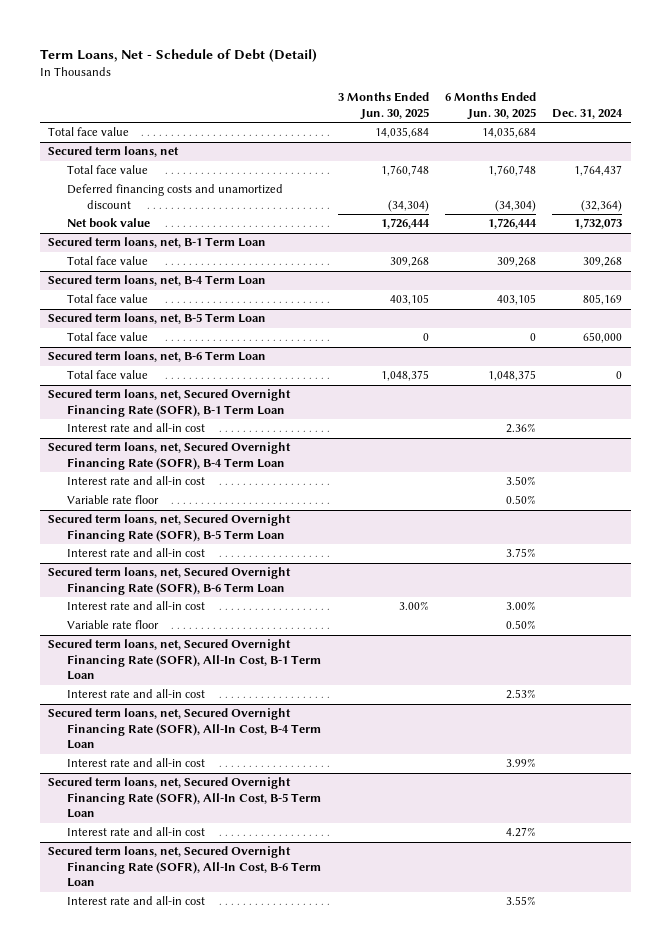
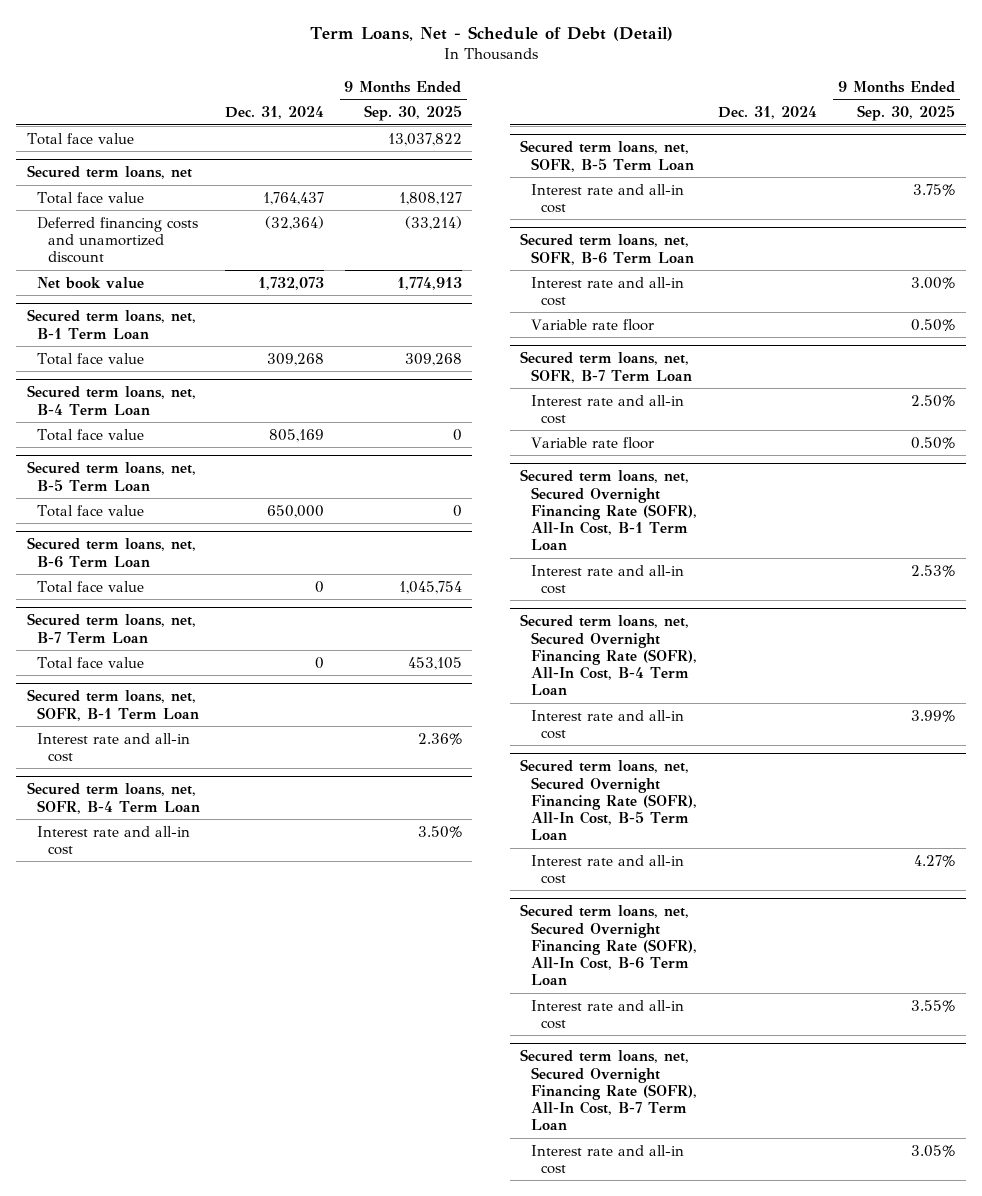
- | 3 Months Ended Jun. 30, 2025 | 6 Months Ended Jun. 30, 2025 | Dec. 31, 2024
+ | Dec. 31, 2024 | 9 Months Ended Sep. 30, 2025
- Secured term loans, net, Secured Overnight Financing Rate (SOFR), B-1 Term Loan
+ Secured term loans, net, B-7 Term Loan
+ Total face value | 0 | 453,105
+ Secured term loans, net, SOFR, B-1 Term Loan
- Secured term loans, net, Secured Overnight Financing Rate (SOFR), B-4 Term Loan
+ Secured term loans, net, SOFR, B-4 Term Loan
- Variable rate floor | | 0.50% |
- Secured term loans, net, Secured Overnight Financing Rate (SOFR), B-5 Term Loan
+ Secured term loans, net, SOFR, B-5 Term Loan
- Secured term loans, net, Secured Overnight Financing Rate (SOFR), B-6 Term Loan
+ Secured term loans, net, SOFR, B-6 Term Loan
+ Secured term loans, net, SOFR, B-7 Term Loan
+ Interest rate and all-in cost | | 2.50%
+ Variable rate floor | | 0.50%
+ Secured term loans, net, Secured Overnight Financing Rate (SOFR), All-In Cost, B-7 Term Loan
+ Interest rate and all-in cost | | 3.05%

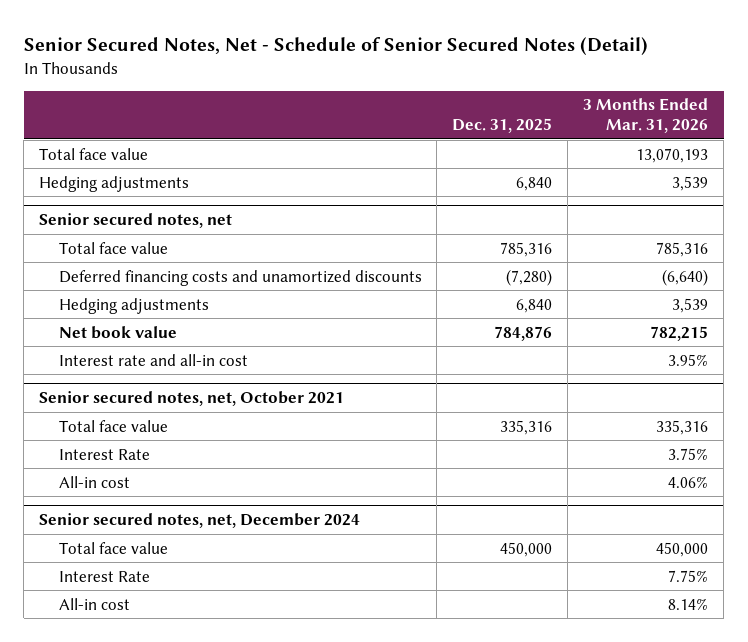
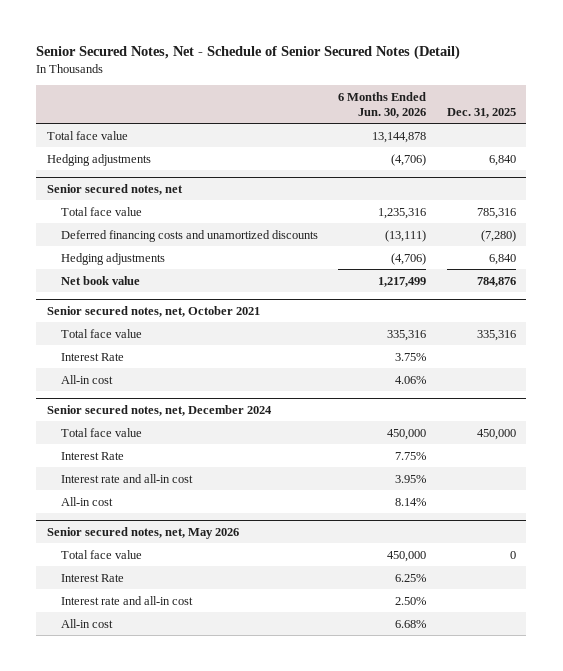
- | Dec. 31, 2025 | 3 Months Ended Mar. 31, 2026
+ | 6 Months Ended Jun. 30, 2026 | Dec. 31, 2025
@ Senior secured notes, net
- Interest rate and all-in cost | | 3.95%
@ Senior secured notes, net, December 2024
+ Interest rate and all-in cost | 3.95% |
+ Senior secured notes, net, May 2026
+ Total face value | 450,000 | 0
+ Interest Rate | 6.25% |
+ Interest rate and all-in cost | 2.50% |
+ All-in cost | 6.68% |

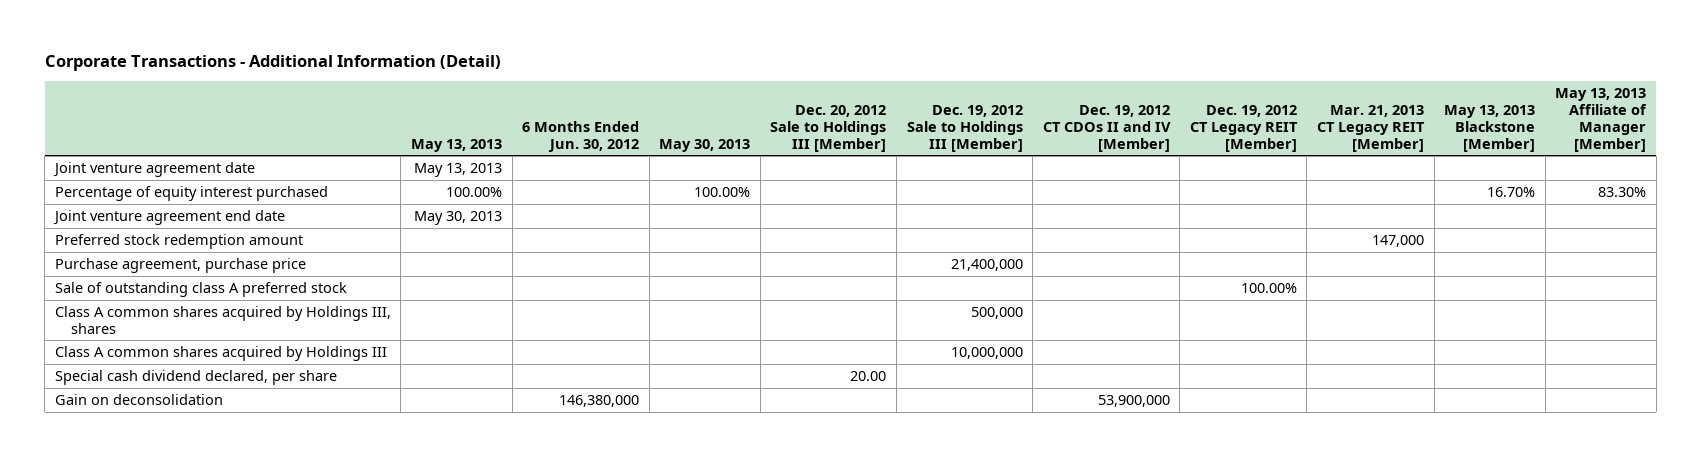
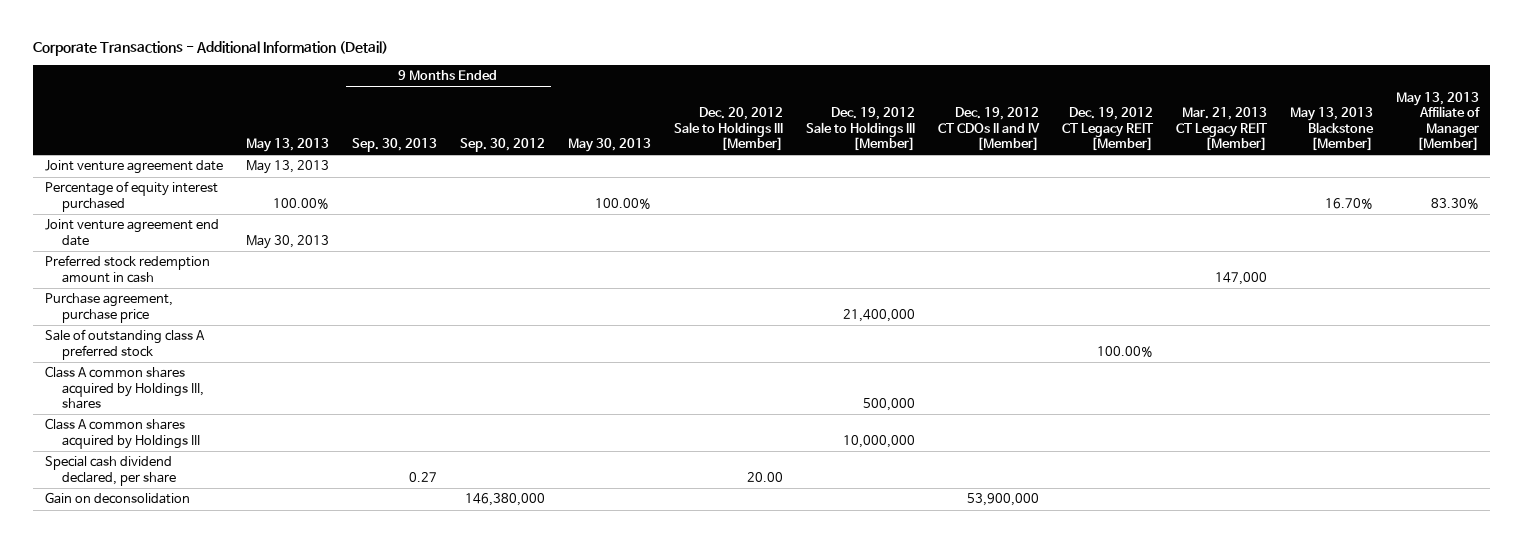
- | May 13, 2013 | 6 Months Ended Jun. 30, 2012 | May 30, 2013 | Dec. 20, 2012 Sale to Holdings III [Member] | Dec. 19, 2012 Sale to Holdings III [Member] | Dec. 19, 2012 CT CDOs II and IV [Member] | Dec. 19, 2012 CT Legacy REIT [Member] | Mar. 21, 2013 CT Legacy REIT [Member] | May 13, 2013 Blackstone [Member] | May 13, 2013 Affiliate of Manager [Member]
+ | May 13, 2013 | 9 Months Ended Sep. 30, 2013 | 9 Months Ended Sep. 30, 2012 | May 30, 2013 | Dec. 20, 2012 Sale to Holdings III [Member] | Dec. 19, 2012 Sale to Holdings III [Member] | Dec. 19, 2012 CT CDOs II and IV [Member] | Dec. 19, 2012 CT Legacy REIT [Member] | Mar. 21, 2013 CT Legacy REIT [Member] | May 13, 2013 Blackstone [Member] | May 13, 2013 Affiliate of Manager [Member]
- Preferred stock redemption amount | | | | | | | | 147,000 | |
+ Preferred stock redemption amount in cash | | | | | | | | | 147,000 | |

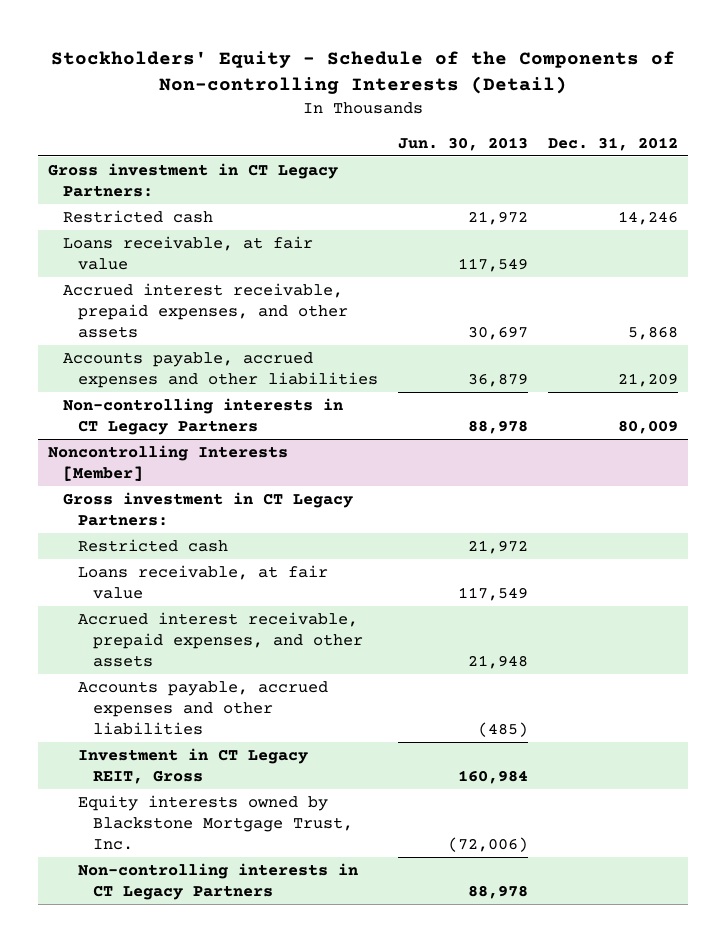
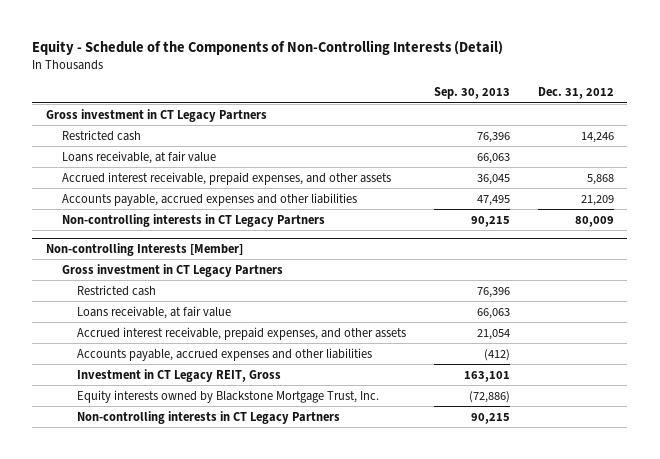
- Stockholders' Equity - Schedule of the Components of Non-controlling Interests (Detail)
+ Equity - Schedule of the Components of Non-Controlling Interests (Detail)
- | Jun. 30, 2013 | Dec. 31, 2012
+ | Sep. 30, 2013 | Dec. 31, 2012
- Gross investment in CT Legacy Partners:
+ Gross investment in CT Legacy Partners
- Noncontrolling Interests [Member]
- Gross investment in CT Legacy Partners:
- Restricted cash | 21,972 |
- Loans receivable, at fair value | 117,549 |
- Accrued interest receivable, prepaid expenses, and other assets | 21,948 |
- Accounts payable, accrued expenses and other liabilities | (485) |
- Investment in CT Legacy REIT, Gross | 160,984 |
- Equity interests owned by Blackstone Mortgage Trust, Inc. | (72,006) |
- Non-controlling interests in CT Legacy Partners | 88,978 |
+ Non-controlling Interests [Member]
+ Gross investment in CT Legacy Partners
+ Restricted cash | 76,396 |
+ Loans receivable, at fair value | 66,063 |
+ Accrued interest receivable, prepaid expenses, and other assets | 21,054 |
+ Accounts payable, accrued expenses and other liabilities | (412) |
+ Investment in CT Legacy REIT, Gross | 163,101 |
+ Equity interests owned by Blackstone Mortgage Trust, Inc. | (72,886) |
+ Non-controlling interests in CT Legacy Partners | 90,215 |

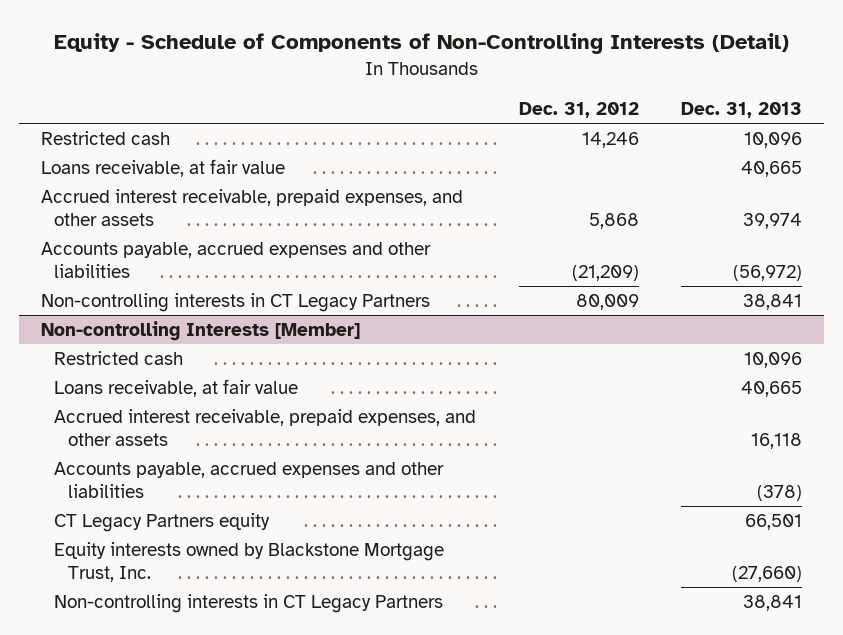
- Equity - Schedule of the Components of Non-Controlling Interests (Detail)
+ Equity - Schedule of Components of Non-Controlling Interests (Detail)
- | Sep. 30, 2013 | Dec. 31, 2012
+ | Dec. 31, 2012 | Dec. 31, 2013
- Gross investment in CT Legacy Partners
- Accounts payable, accrued expenses and other liabilities | 47,495 | 21,209
+ Accounts payable, accrued expenses and other liabilities | (21,209) | (56,972)
@ Non-controlling Interests [Member]
- Gross investment in CT Legacy Partners
- Investment in CT Legacy REIT, Gross | 163,101 |
+ CT Legacy Partners equity | | 66,501

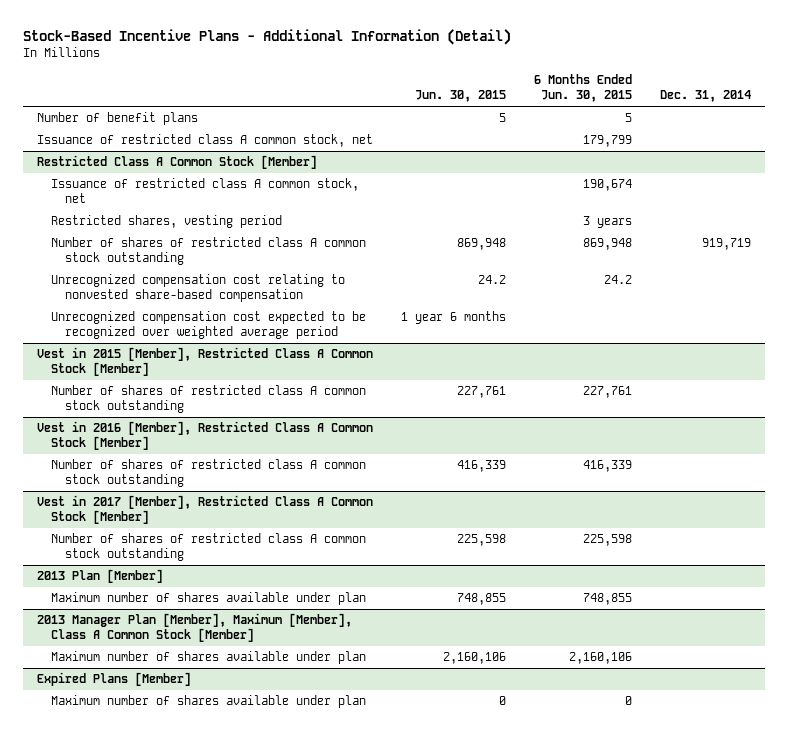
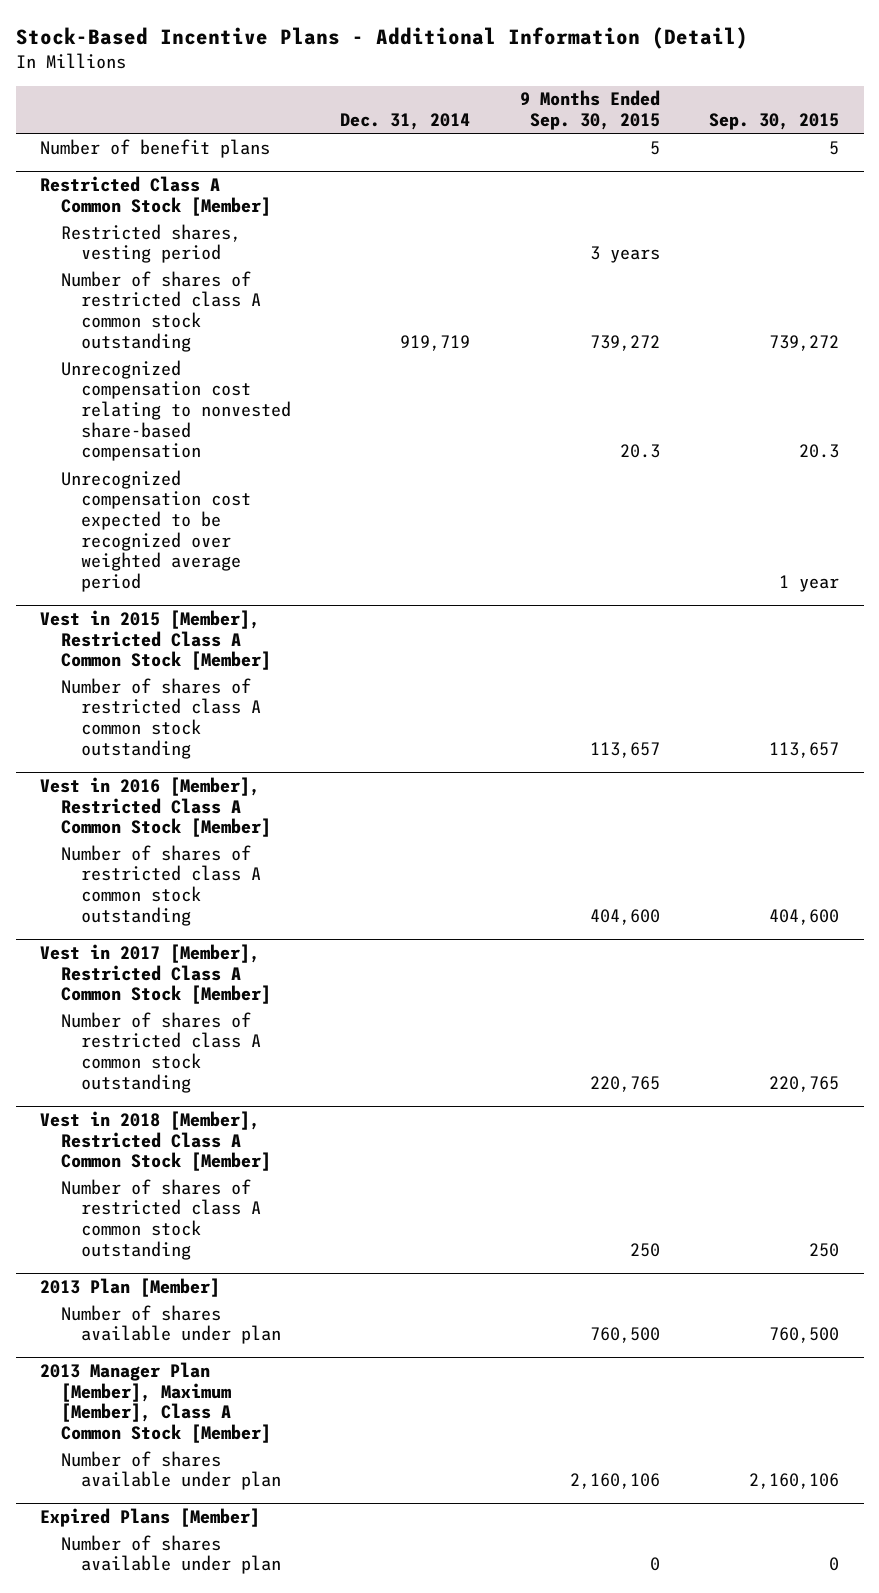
- | Jun. 30, 2015 | 6 Months Ended Jun. 30, 2015 | Dec. 31, 2014
+ | Dec. 31, 2014 | 9 Months Ended Sep. 30, 2015 | Sep. 30, 2015
- Issuance of restricted class A common stock, net | | 179,799 |
@ Restricted Class A Common Stock [Member]
- Issuance of restricted class A common stock, net | | 190,674 |
+ Vest in 2018 [Member], Restricted Class A Common Stock [Member]
+ Number of shares of restricted class A common stock outstanding | | 250 | 250
@ 2013 Plan [Member]
- Maximum number of shares available under plan | 748,855 | 748,855 |
+ Number of shares available under plan | | 760,500 | 760,500
@ 2013 Manager Plan [Member], Maximum [Member], Class A Common Stock [Member]
- Maximum number of shares available under plan | 2,160,106 | 2,160,106 |
+ Number of shares available under plan | | 2,160,106 | 2,160,106
@ Expired Plans [Member]
- Maximum number of shares available under plan | 0 | 0 |
+ Number of shares available under plan | | 0 | 0

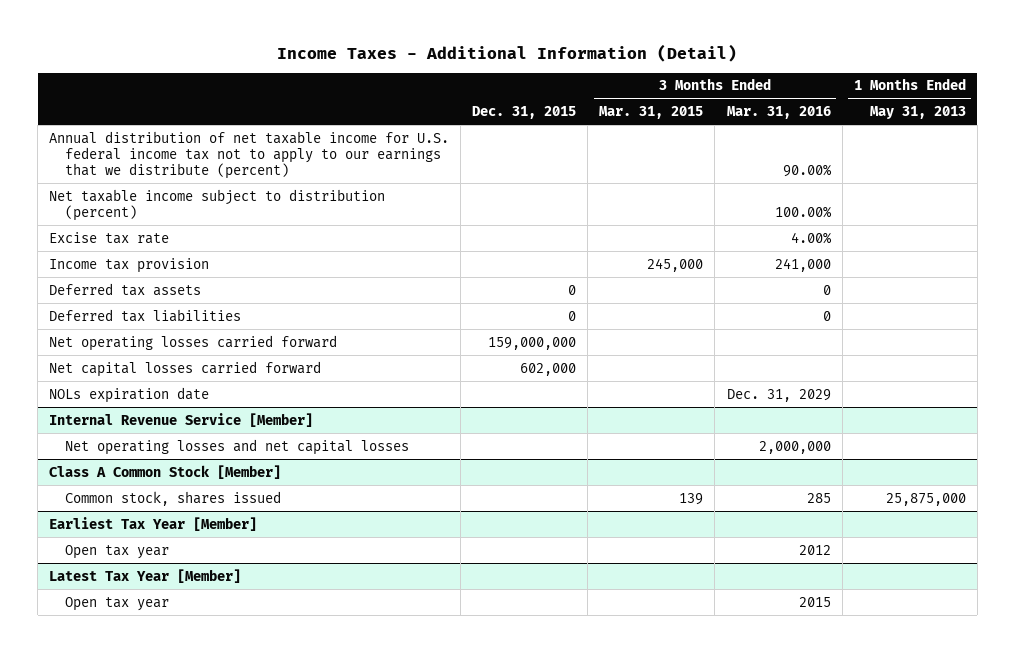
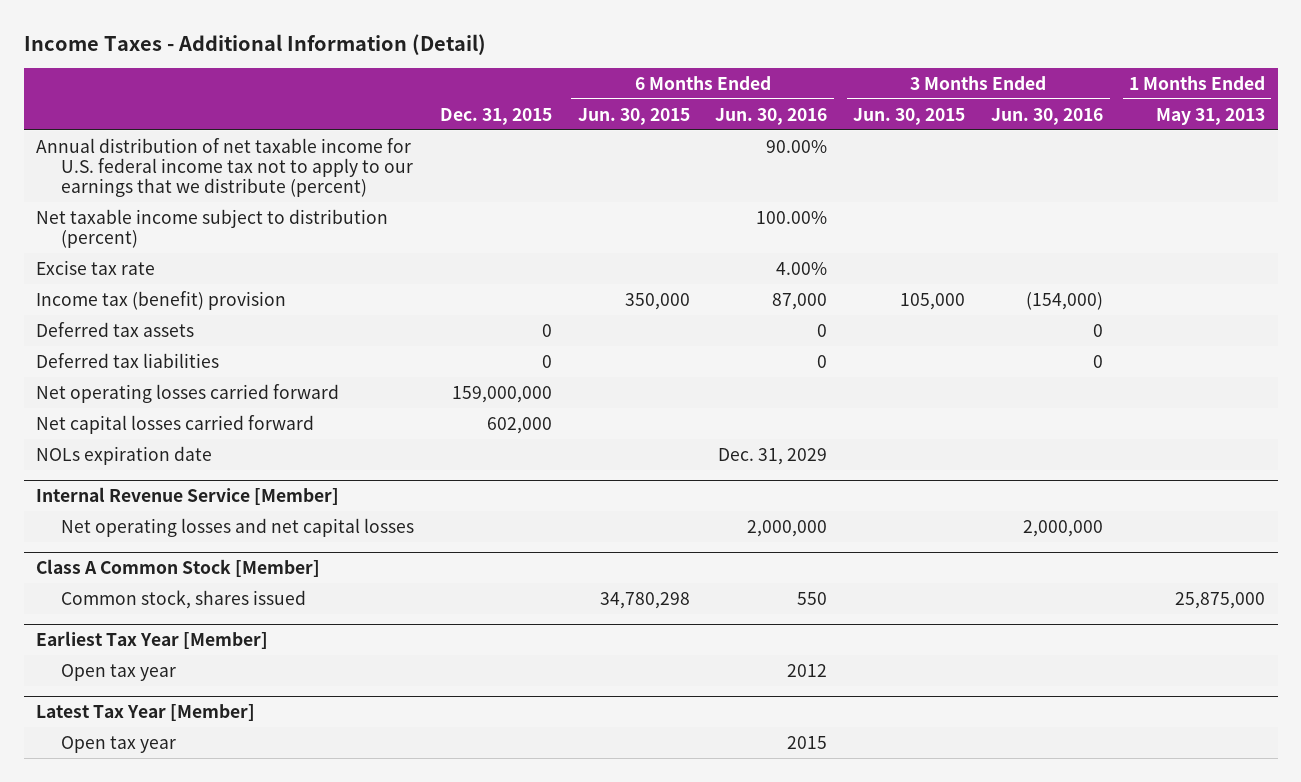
- | Dec. 31, 2015 | 3 Months Ended Mar. 31, 2015 | 3 Months Ended Mar. 31, 2016 | 1 Months Ended May 31, 2013
+ | Dec. 31, 2015 | 6 Months Ended Jun. 30, 2015 | 6 Months Ended Jun. 30, 2016 | 3 Months Ended Jun. 30, 2015 | 3 Months Ended Jun. 30, 2016 | 1 Months Ended May 31, 2013
- Income tax provision | | 245,000 | 241,000 |
+ Income tax (benefit) provision | | 350,000 | 87,000 | 105,000 | (154,000) |

